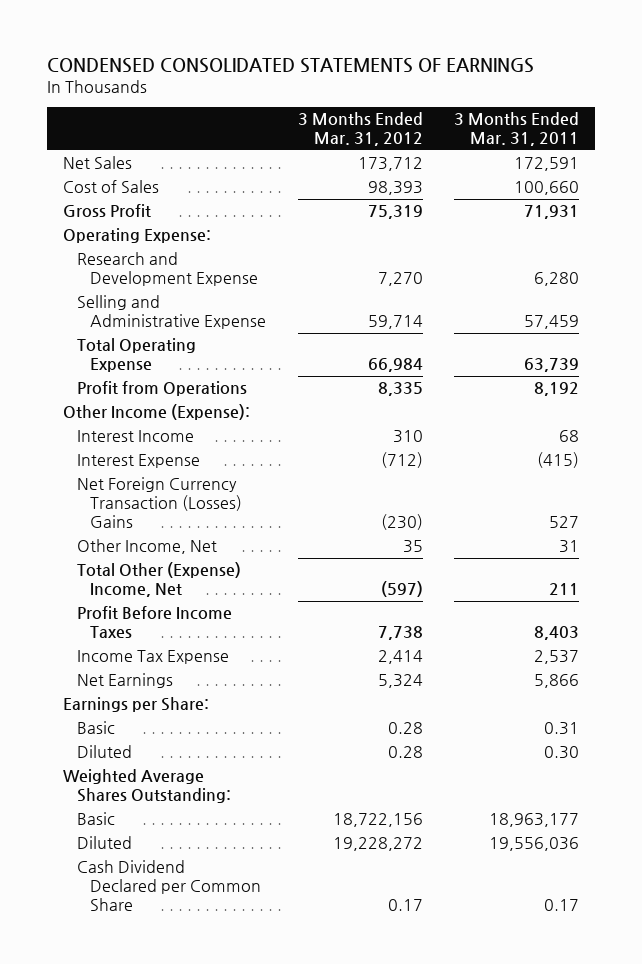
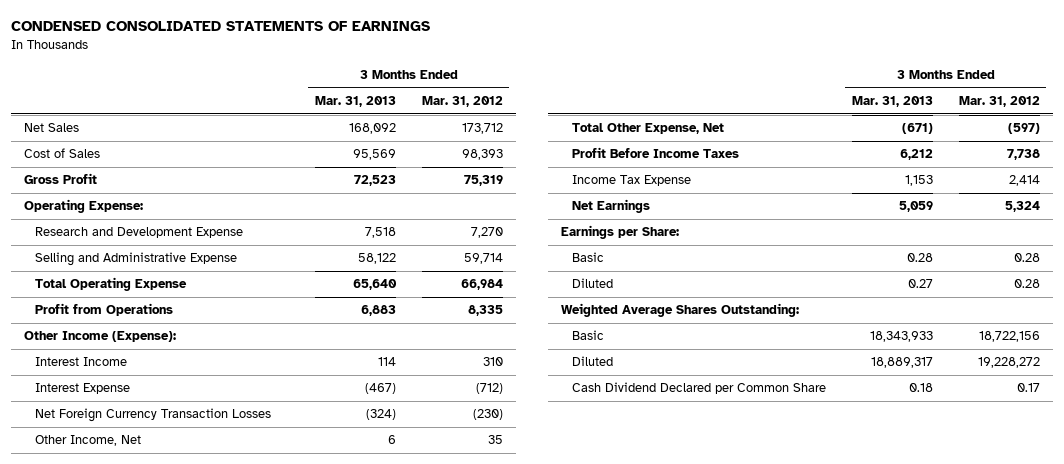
- | 3 Months Ended Mar. 31, 2012 | 3 Months Ended Mar. 31, 2011
+ | 3 Months Ended Mar. 31, 2013 | 3 Months Ended Mar. 31, 2012
- Net Foreign Currency Transaction (Losses) Gains | (230) | 527
+ Net Foreign Currency Transaction Losses | (324) | (230)
- Total Other (Expense) Income, Net | (597) | 211
+ Total Other Expense, Net | (671) | (597)

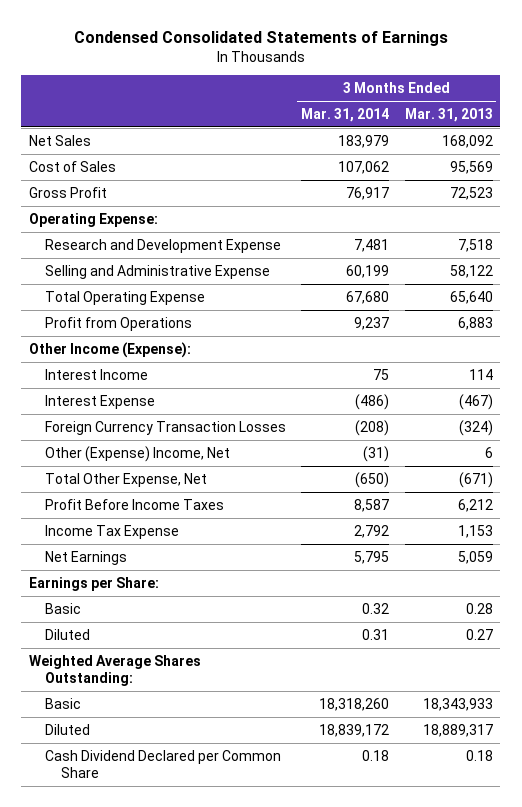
- CONDENSED CONSOLIDATED STATEMENTS OF EARNINGS
+ Condensed Consolidated Statements of Earnings
- | 3 Months Ended Mar. 31, 2013 | 3 Months Ended Mar. 31, 2012
+ | 3 Months Ended Mar. 31, 2014 | 3 Months Ended Mar. 31, 2013
- Net Foreign Currency Transaction Losses | (324) | (230)
- Other Income, Net | 6 | 35
+ Foreign Currency Transaction Losses | (208) | (324)
+ Other (Expense) Income, Net | (31) | 6

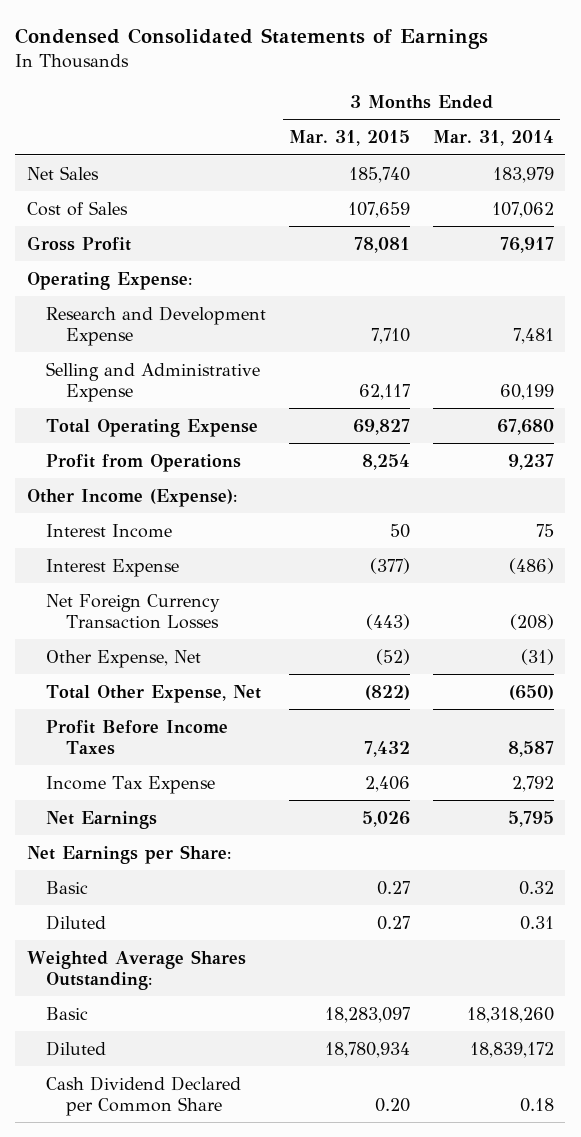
- | 3 Months Ended Mar. 31, 2014 | 3 Months Ended Mar. 31, 2013
+ | 3 Months Ended Mar. 31, 2015 | 3 Months Ended Mar. 31, 2014
- Foreign Currency Transaction Losses | (208) | (324)
- Other (Expense) Income, Net | (31) | 6
+ Net Foreign Currency Transaction Losses | (443) | (208)
+ Other Expense, Net | (52) | (31)
- Earnings per Share:
+ Net Earnings per Share:

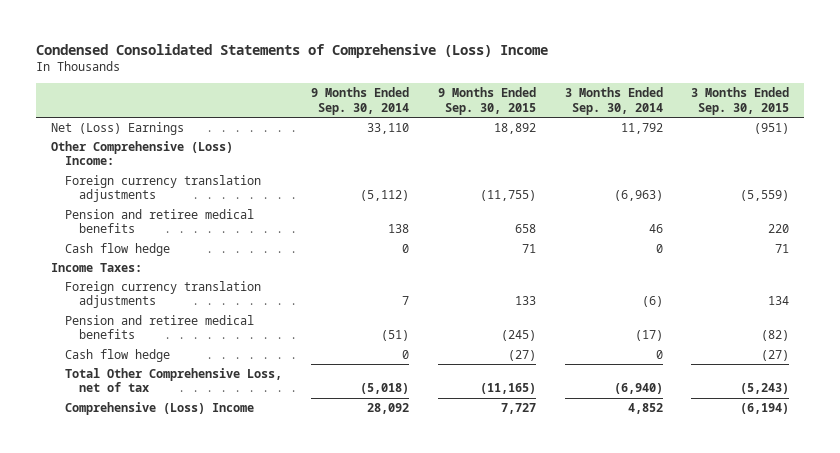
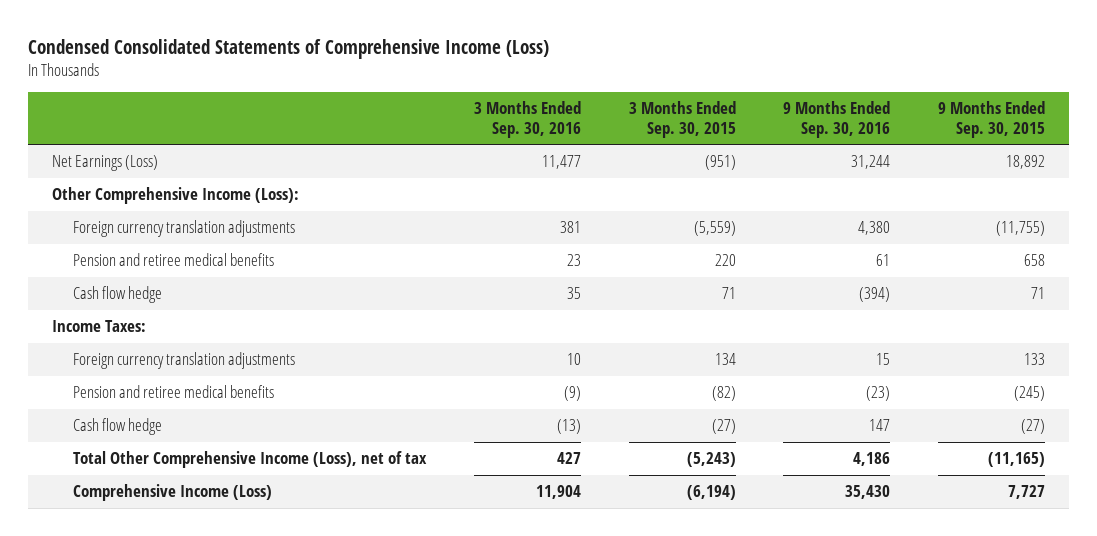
- Condensed Consolidated Statements of Comprehensive (Loss) Income
+ Condensed Consolidated Statements of Comprehensive Income (Loss)
- | 9 Months Ended Sep. 30, 2014 | 9 Months Ended Sep. 30, 2015 | 3 Months Ended Sep. 30, 2014 | 3 Months Ended Sep. 30, 2015
+ | 3 Months Ended Sep. 30, 2016 | 3 Months Ended Sep. 30, 2015 | 9 Months Ended Sep. 30, 2016 | 9 Months Ended Sep. 30, 2015
- Net (Loss) Earnings | 33,110 | 18,892 | 11,792 | (951)
- Other Comprehensive (Loss) Income:
+ Net Earnings (Loss) | 11,477 | (951) | 31,244 | 18,892
+ Other Comprehensive Income (Loss):
- Total Other Comprehensive Loss, net of tax | (5,018) | (11,165) | (6,940) | (5,243)
- Comprehensive (Loss) Income | 28,092 | 7,727 | 4,852 | (6,194)
+ Total Other Comprehensive Income (Loss), net of tax | 427 | (5,243) | 4,186 | (11,165)
+ Comprehensive Income (Loss) | 11,904 | (6,194) | 35,430 | 7,727

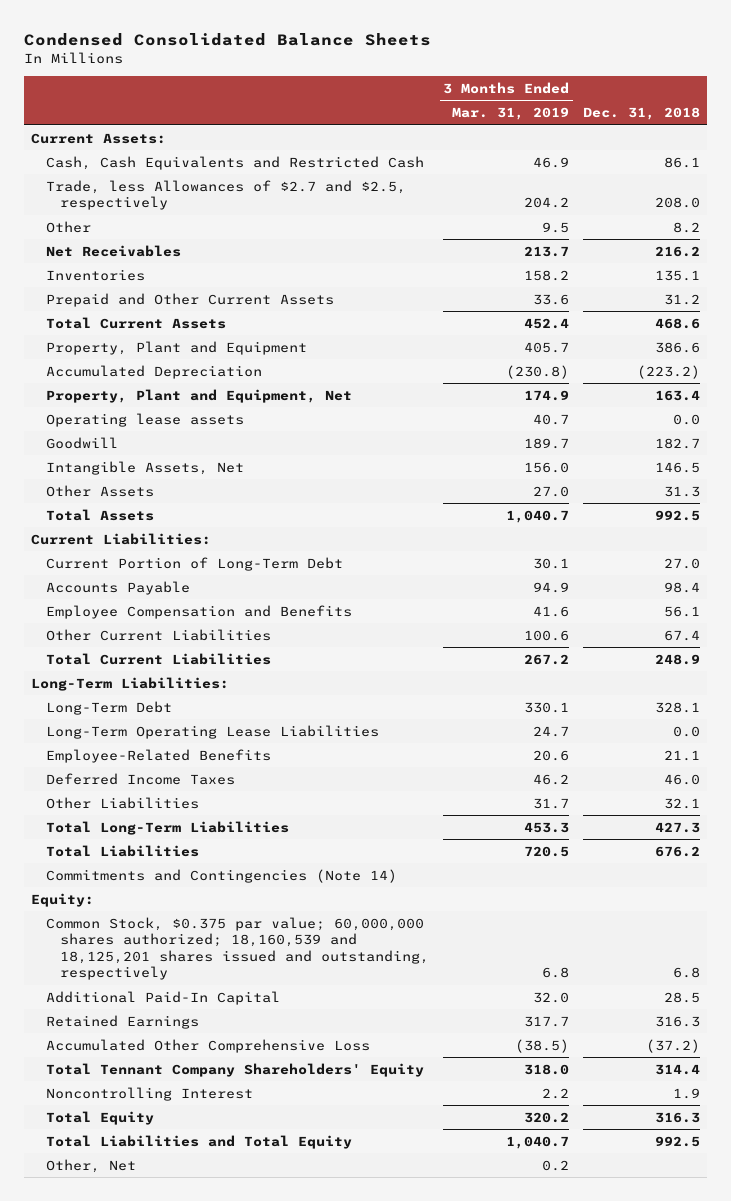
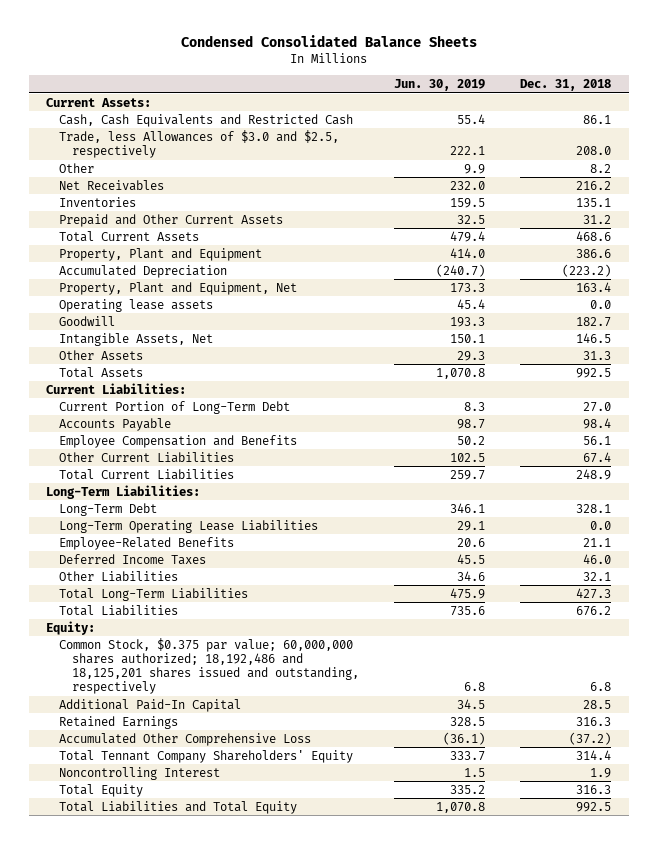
- | 3 Months Ended Mar. 31, 2019 | Dec. 31, 2018
+ | Jun. 30, 2019 | Dec. 31, 2018
- Trade, less Allowances of $2.7 and $2.5, respectively | 204.2 | 208.0
+ Trade, less Allowances of $3.0 and $2.5, respectively | 222.1 | 208.0
- Commitments and Contingencies (Note 14)
- Common Stock, $0.375 par value; 60,000,000 shares authorized; 18,160,539 and 18,125,201 shares issued and outstanding, respectively | 6.8 | 6.8
+ Common Stock, $0.375 par value; 60,000,000 shares authorized; 18,192,486 and 18,125,201 shares issued and outstanding, respectively | 6.8 | 6.8
- Other, Net | 0.2 |

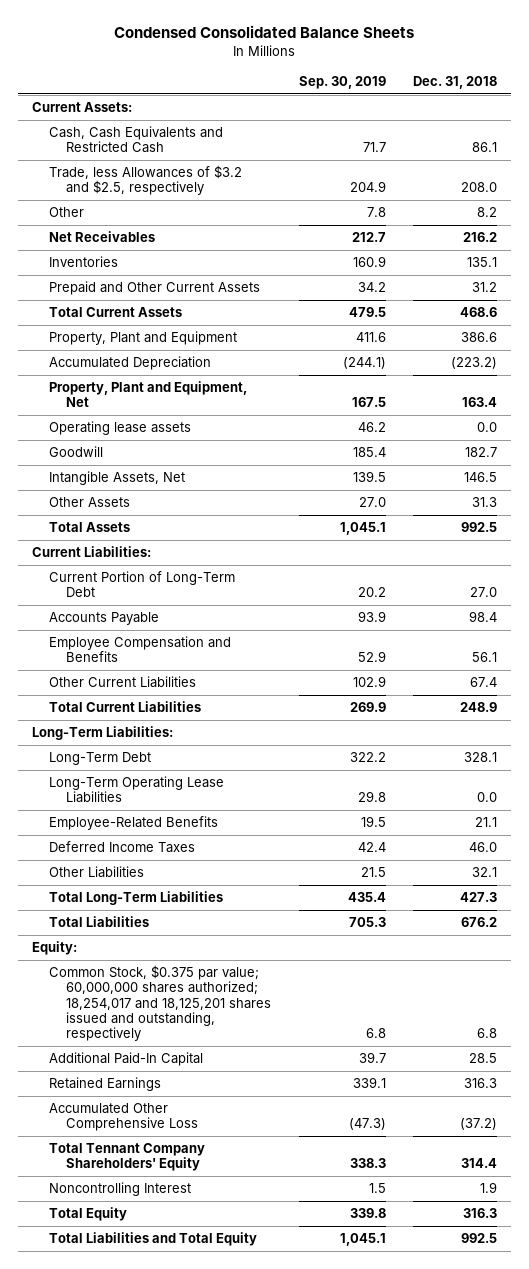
- | Jun. 30, 2019 | Dec. 31, 2018
+ | Sep. 30, 2019 | Dec. 31, 2018
- Trade, less Allowances of $3.0 and $2.5, respectively | 222.1 | 208.0
+ Trade, less Allowances of $3.2 and $2.5, respectively | 204.9 | 208.0
- Common Stock, $0.375 par value; 60,000,000 shares authorized; 18,192,486 and 18,125,201 shares issued and outstanding, respectively | 6.8 | 6.8
+ Common Stock, $0.375 par value; 60,000,000 shares authorized; 18,254,017 and 18,125,201 shares issued and outstanding, respectively | 6.8 | 6.8

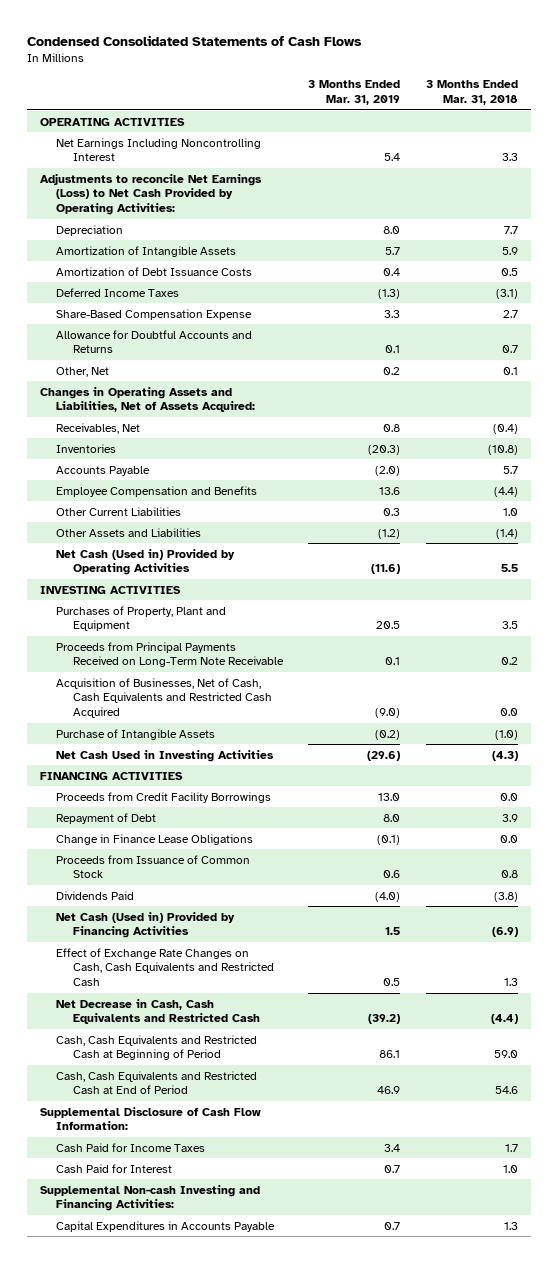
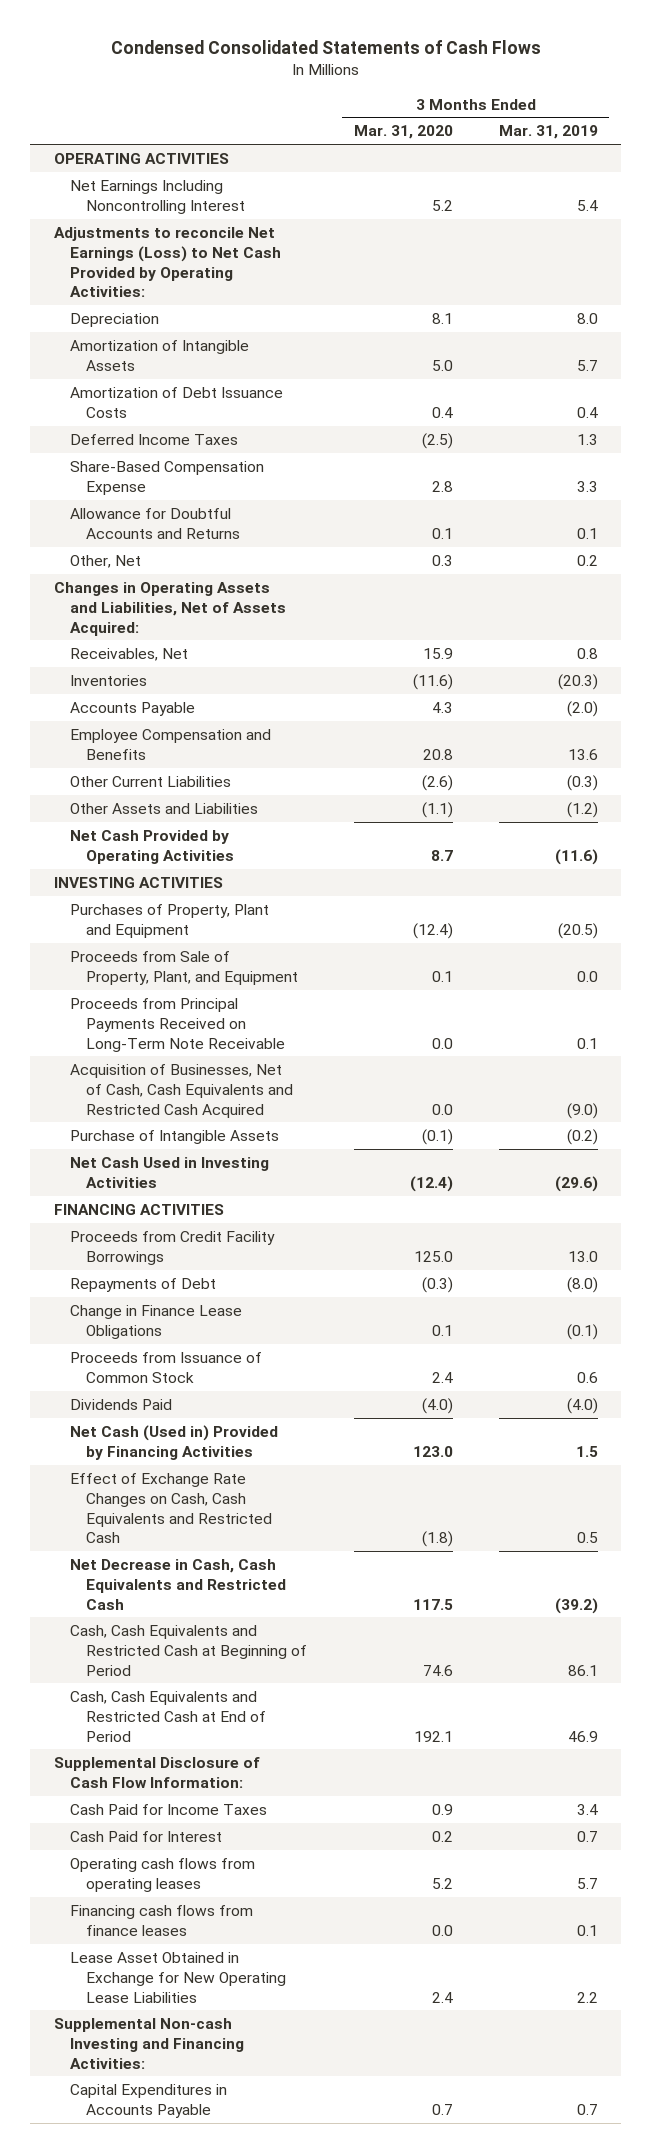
- | 3 Months Ended Mar. 31, 2019 | 3 Months Ended Mar. 31, 2018
+ | 3 Months Ended Mar. 31, 2020 | 3 Months Ended Mar. 31, 2019
- Deferred Income Taxes | (1.3) | (3.1)
+ Deferred Income Taxes | (2.5) | 1.3
- Other Current Liabilities | 0.3 | 1.0
+ Other Current Liabilities | (2.6) | (0.3)
- Net Cash (Used in) Provided by Operating Activities | (11.6) | 5.5
+ Net Cash Provided by Operating Activities | 8.7 | (11.6)
- Purchases of Property, Plant and Equipment | 20.5 | 3.5
+ Purchases of Property, Plant and Equipment | (12.4) | (20.5)
+ Proceeds from Sale of Property, Plant, and Equipment | 0.1 | 0.0
- Repayment of Debt | 8.0 | 3.9
+ Repayments of Debt | (0.3) | (8.0)
+ Operating cash flows from operating leases | 5.2 | 5.7
+ Financing cash flows from finance leases | 0.0 | 0.1
+ Lease Asset Obtained in Exchange for New Operating Lease Liabilities | 2.4 | 2.2

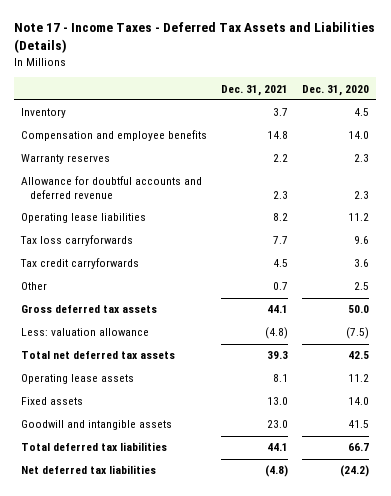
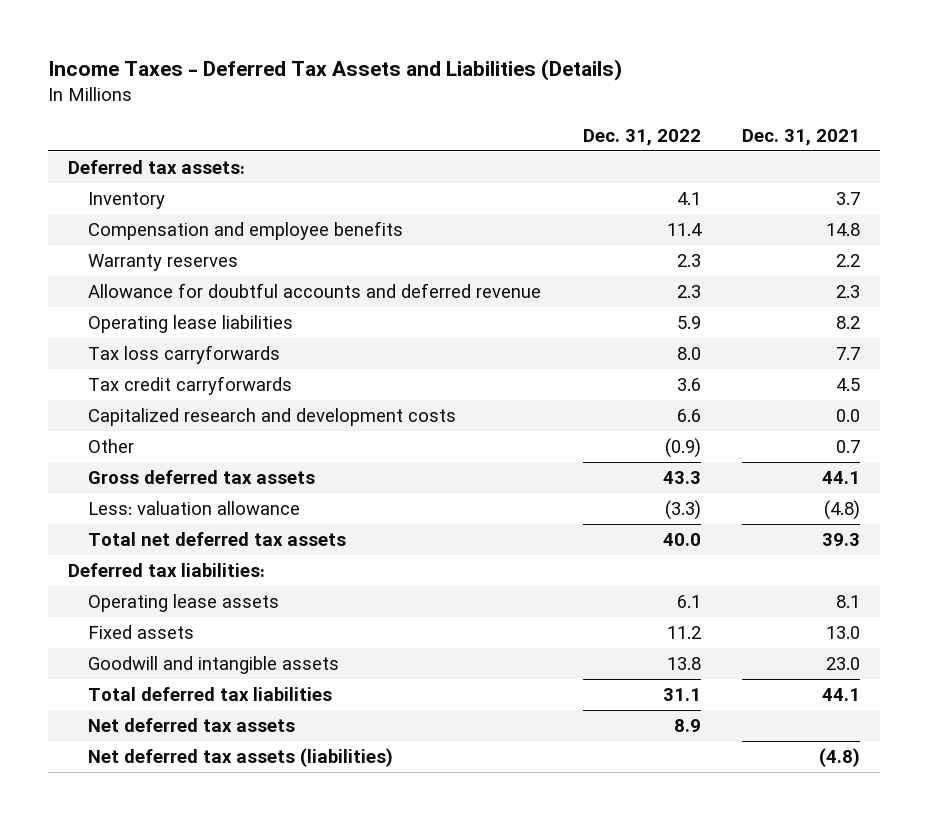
- Note 17 - Income Taxes - Deferred Tax Assets and Liabilities (Details)
+ Income Taxes - Deferred Tax Assets and Liabilities (Details)
- | Dec. 31, 2021 | Dec. 31, 2020
+ | Dec. 31, 2022 | Dec. 31, 2021
+ Deferred tax assets:
+ Capitalized research and development costs | 6.6 | 0.0
+ Deferred tax liabilities:
- Net deferred tax liabilities | (4.8) | (24.2)
+ Net deferred tax assets | 8.9 |
+ Net deferred tax assets (liabilities) | | (4.8)

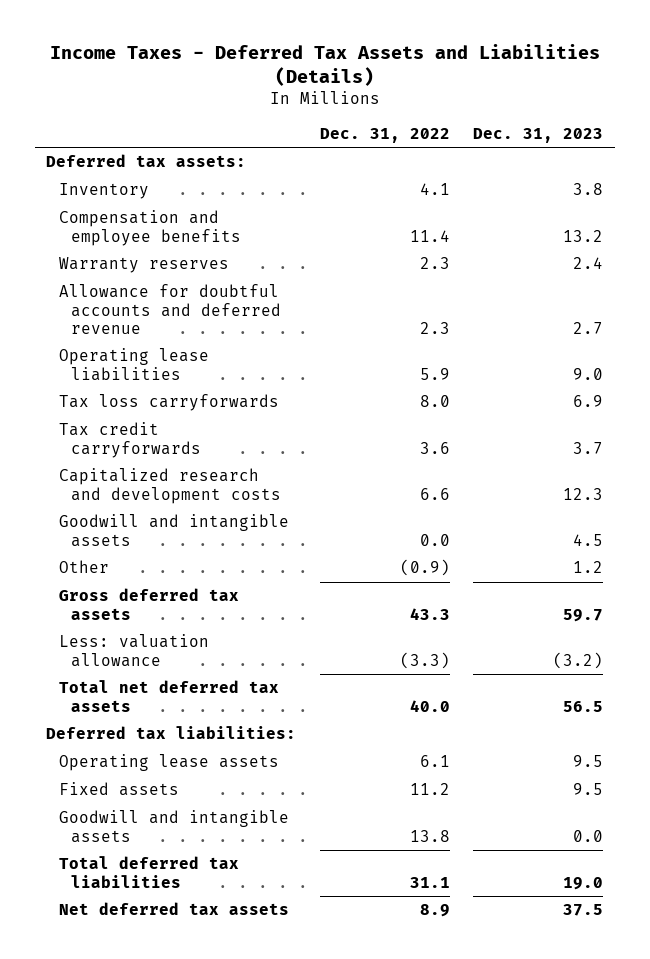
- | Dec. 31, 2022 | Dec. 31, 2021
+ | Dec. 31, 2022 | Dec. 31, 2023
+ Goodwill and intangible assets | 0.0 | 4.5
- Net deferred tax assets (liabilities) | | (4.8)

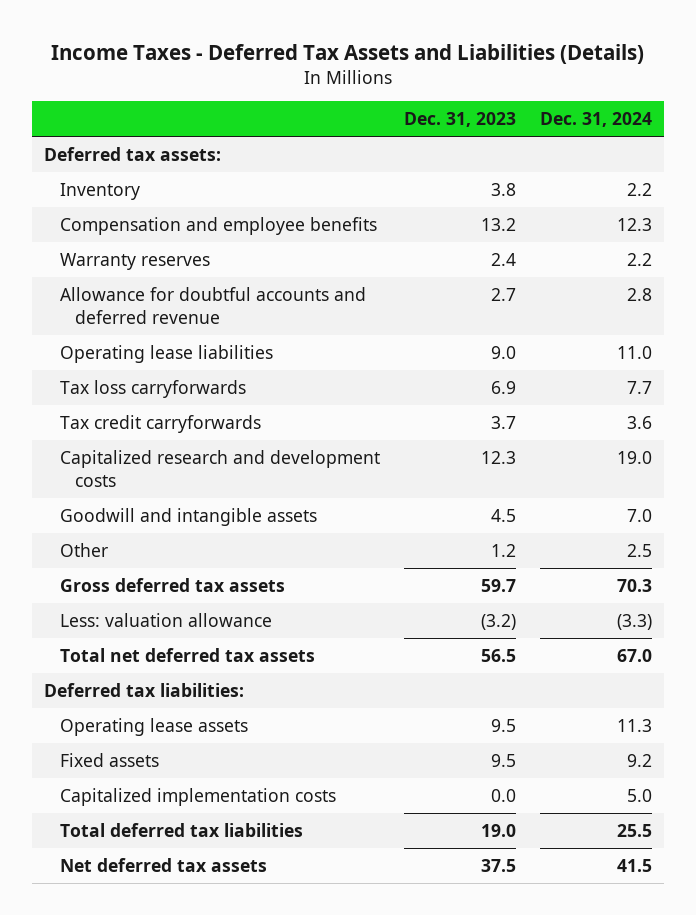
- | Dec. 31, 2022 | Dec. 31, 2023
+ | Dec. 31, 2023 | Dec. 31, 2024
- Goodwill and intangible assets | 13.8 | 0.0
+ Capitalized implementation costs | 0.0 | 5.0

